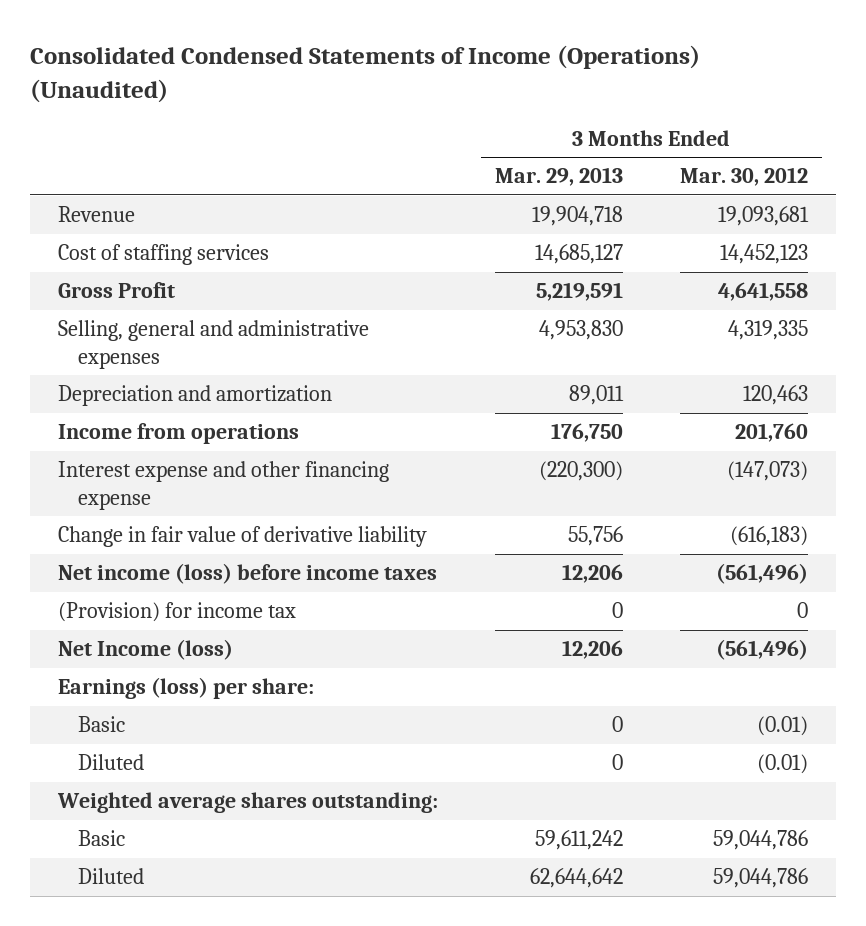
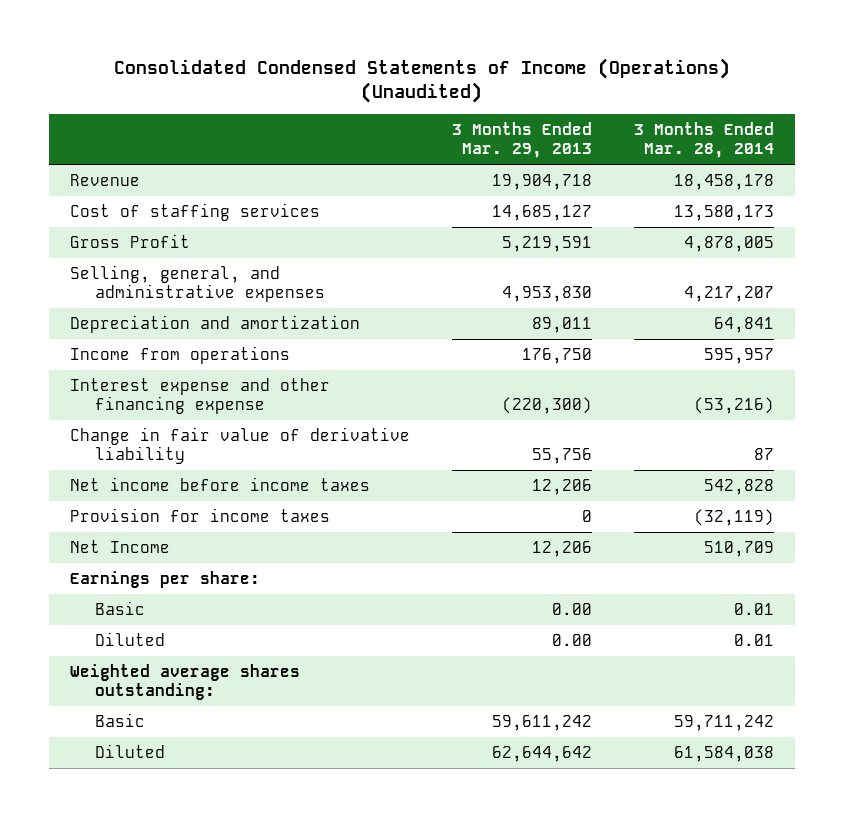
- | 3 Months Ended Mar. 29, 2013 | 3 Months Ended Mar. 30, 2012
+ | 3 Months Ended Mar. 29, 2013 | 3 Months Ended Mar. 28, 2014
- Selling, general and administrative expenses | 4,953,830 | 4,319,335
+ Selling, general, and administrative expenses | 4,953,830 | 4,217,207
- Net income (loss) before income taxes | 12,206 | (561,496)
- (Provision) for income tax | 0 | 0
- Net Income (loss) | 12,206 | (561,496)
- Earnings (loss) per share:
- Basic | 0 | (0.01)
- Diluted | 0 | (0.01)
+ Net income before income taxes | 12,206 | 542,828
+ Provision for income taxes | 0 | (32,119)
+ Net Income | 12,206 | 510,709
+ Earnings per share:
+ Basic | 0.00 | 0.01
+ Diluted | 0.00 | 0.01

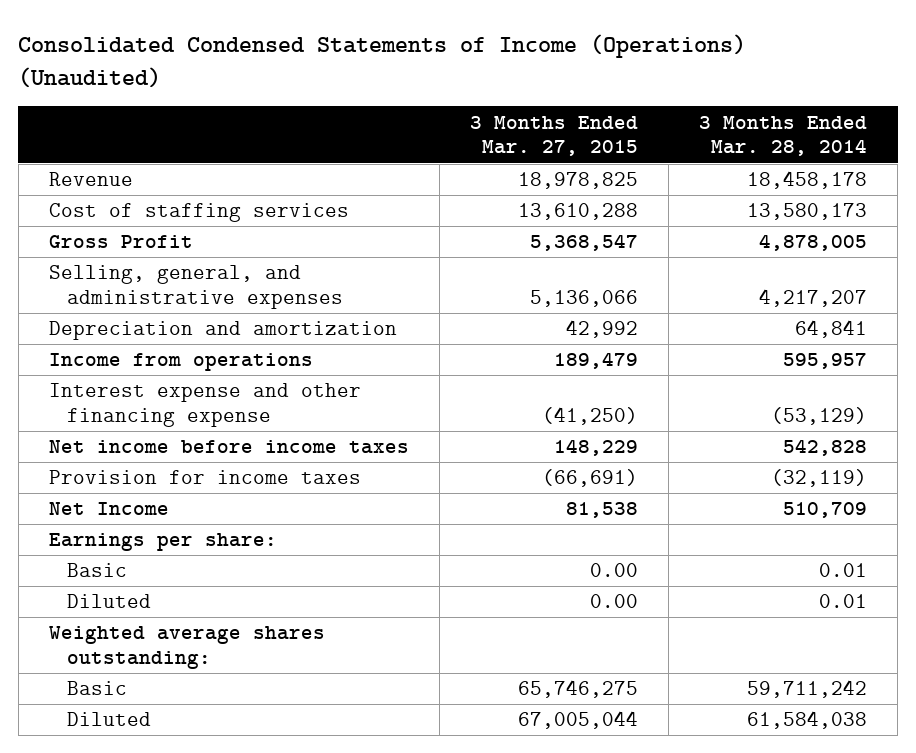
- | 3 Months Ended Mar. 29, 2013 | 3 Months Ended Mar. 28, 2014
+ | 3 Months Ended Mar. 27, 2015 | 3 Months Ended Mar. 28, 2014
- Interest expense and other financing expense | (220,300) | (53,216)
- Change in fair value of derivative liability | 55,756 | 87
+ Interest expense and other financing expense | (41,250) | (53,129)

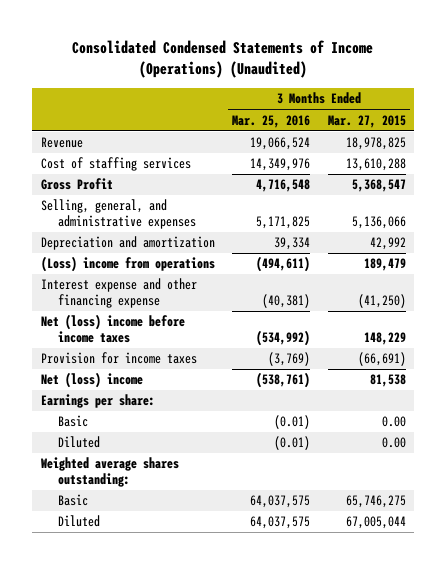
- | 3 Months Ended Mar. 27, 2015 | 3 Months Ended Mar. 28, 2014
+ | 3 Months Ended Mar. 25, 2016 | 3 Months Ended Mar. 27, 2015
- Income from operations | 189,479 | 595,957
+ (Loss) income from operations | (494,611) | 189,479
- Net income before income taxes | 148,229 | 542,828
+ Net (loss) income before income taxes | (534,992) | 148,229
- Net Income | 81,538 | 510,709
+ Net (loss) income | (538,761) | 81,538

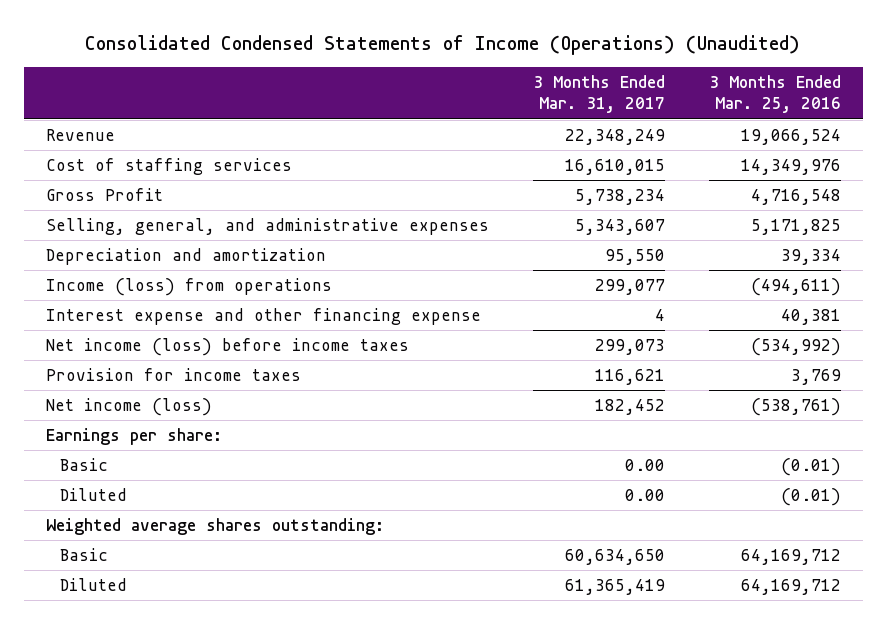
- | 3 Months Ended Mar. 25, 2016 | 3 Months Ended Mar. 27, 2015
+ | 3 Months Ended Mar. 31, 2017 | 3 Months Ended Mar. 25, 2016
- (Loss) income from operations | (494,611) | 189,479
- Interest expense and other financing expense | (40,381) | (41,250)
- Net (loss) income before income taxes | (534,992) | 148,229
- Provision for income taxes | (3,769) | (66,691)
- Net (loss) income | (538,761) | 81,538
+ Income (loss) from operations | 299,077 | (494,611)
+ Interest expense and other financing expense | 4 | 40,381
+ Net income (loss) before income taxes | 299,073 | (534,992)
+ Provision for income taxes | 116,621 | 3,769
+ Net income (loss) | 182,452 | (538,761)
- Basic | 64,037,575 | 65,746,275
- Diluted | 64,037,575 | 67,005,044
+ Basic | 60,634,650 | 64,169,712
+ Diluted | 61,365,419 | 64,169,712

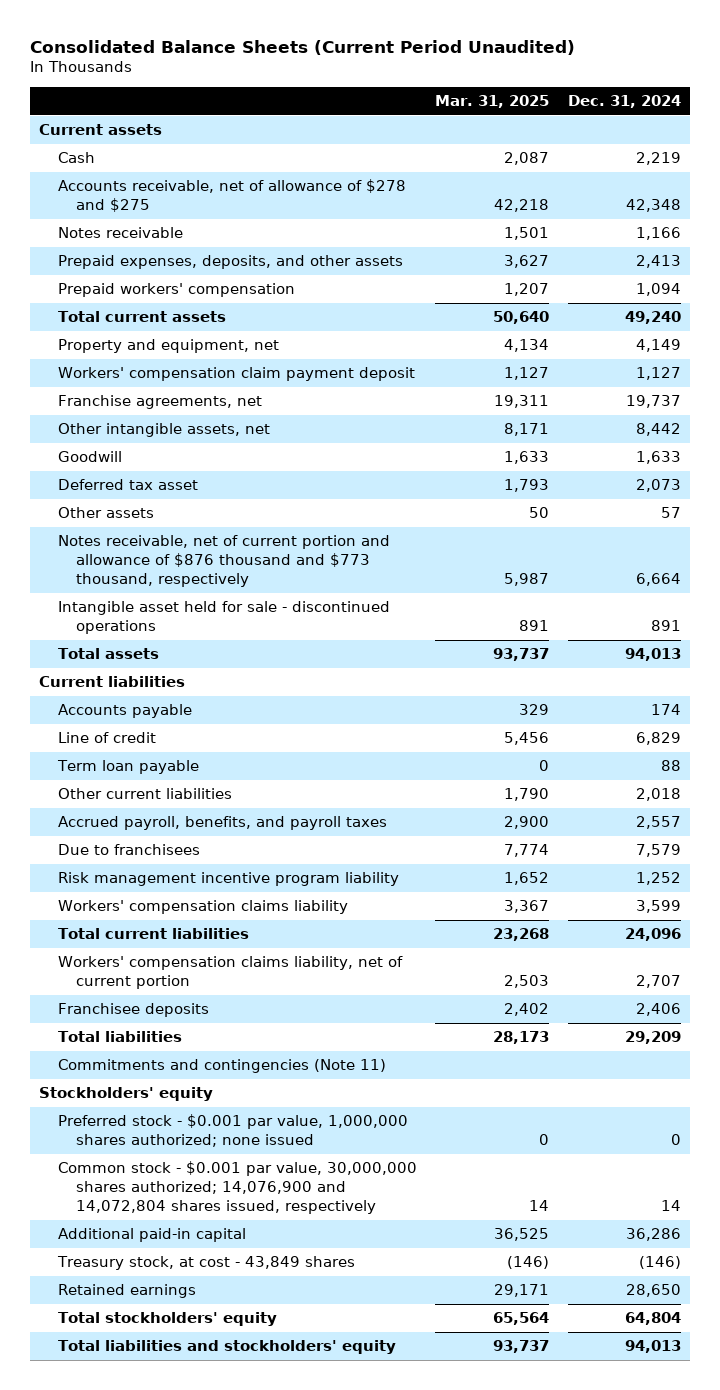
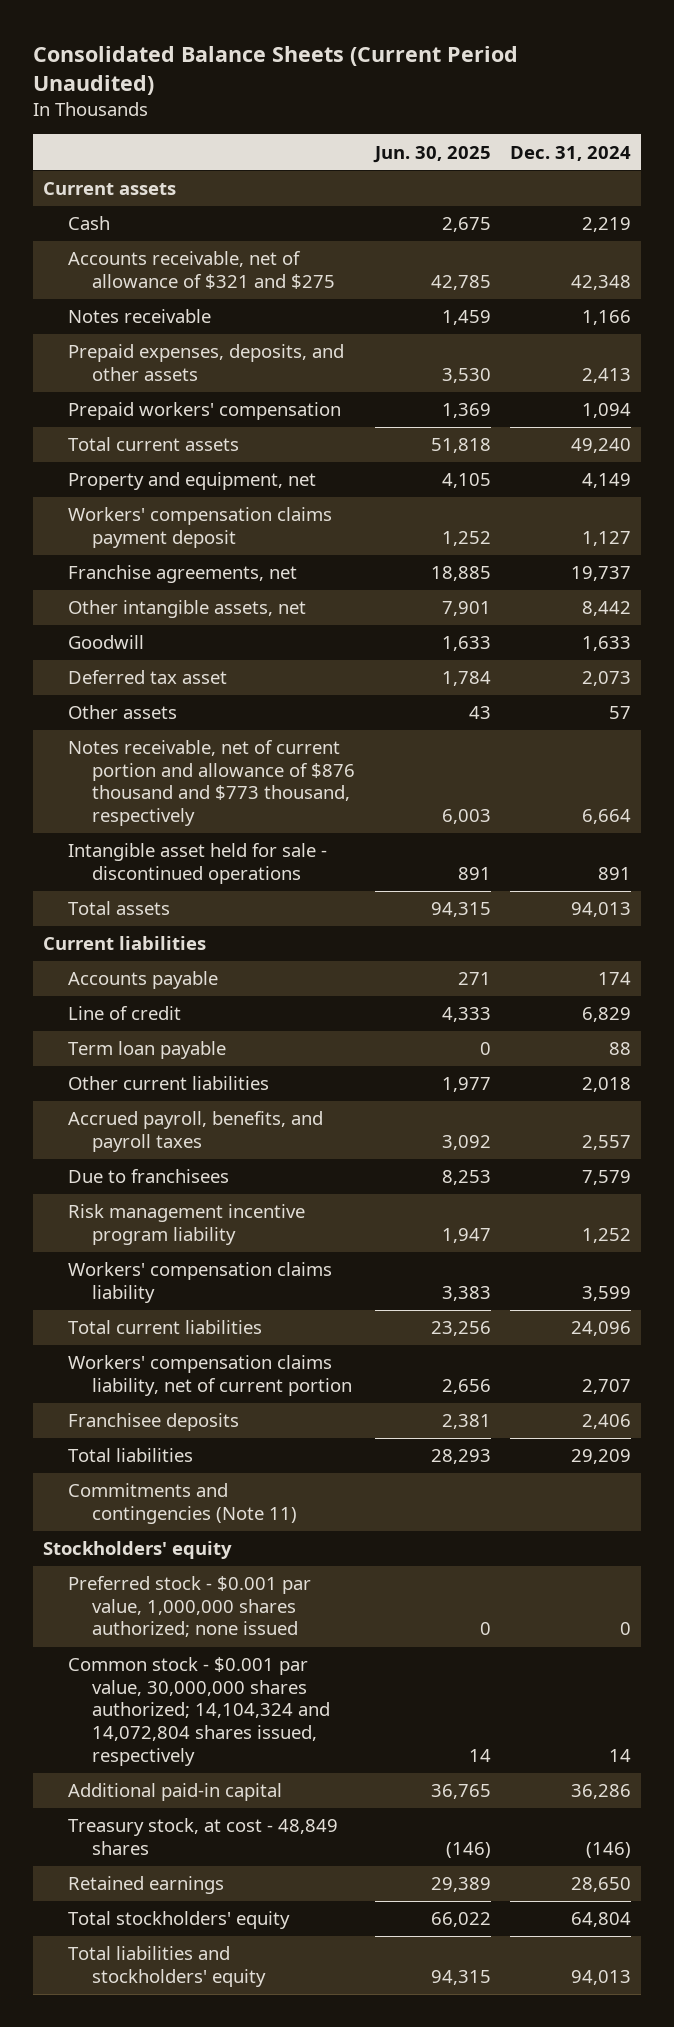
- | Mar. 31, 2025 | Dec. 31, 2024
+ | Jun. 30, 2025 | Dec. 31, 2024
- Accounts receivable, net of allowance of $278 and $275 | 42,218 | 42,348
+ Accounts receivable, net of allowance of $321 and $275 | 42,785 | 42,348
- Workers' compensation claim payment deposit | 1,127 | 1,127
+ Workers' compensation claims payment deposit | 1,252 | 1,127
- Common stock - $0.001 par value, 30,000,000 shares authorized; 14,076,900 and 14,072,804 shares issued, respectively | 14 | 14
+ Common stock - $0.001 par value, 30,000,000 shares authorized; 14,104,324 and 14,072,804 shares issued, respectively | 14 | 14
- Treasury stock, at cost - 43,849 shares | (146) | (146)
+ Treasury stock, at cost - 48,849 shares | (146) | (146)

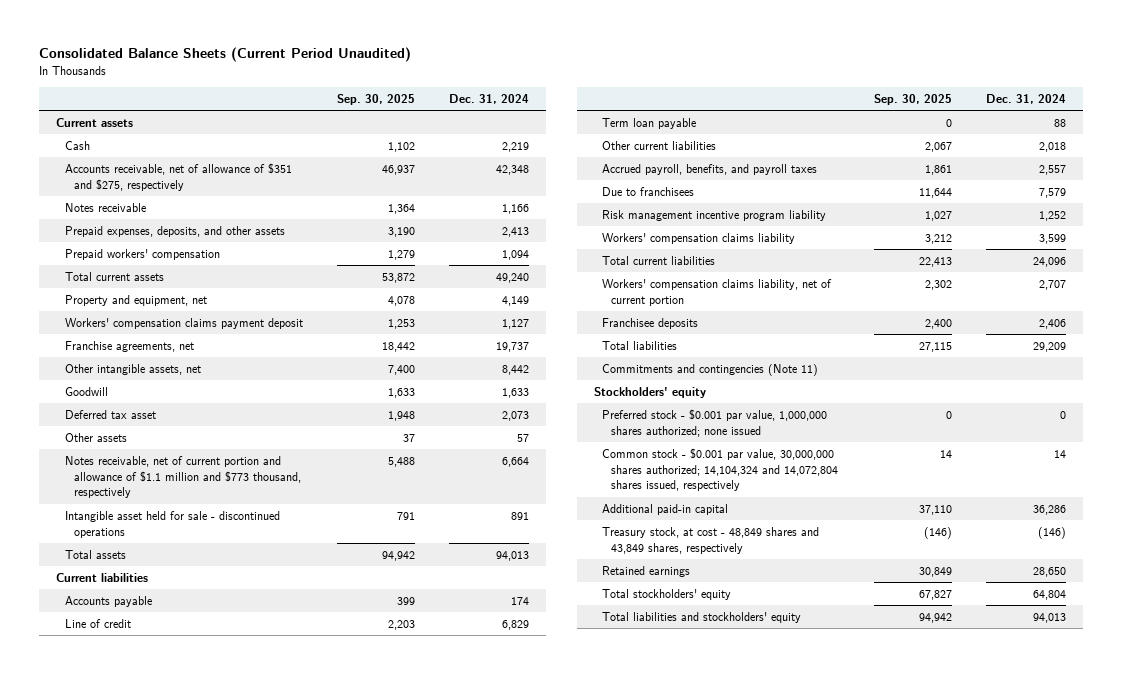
- | Jun. 30, 2025 | Dec. 31, 2024
+ | Sep. 30, 2025 | Dec. 31, 2024
- Accounts receivable, net of allowance of $321 and $275 | 42,785 | 42,348
+ Accounts receivable, net of allowance of $351 and $275, respectively | 46,937 | 42,348
- Notes receivable, net of current portion and allowance of $876 thousand and $773 thousand, respectively | 6,003 | 6,664
+ Notes receivable, net of current portion and allowance of $1.1 million and $773 thousand, respectively | 5,488 | 6,664
- Treasury stock, at cost - 48,849 shares | (146) | (146)
+ Treasury stock, at cost - 48,849 shares and 43,849 shares, respectively | (146) | (146)

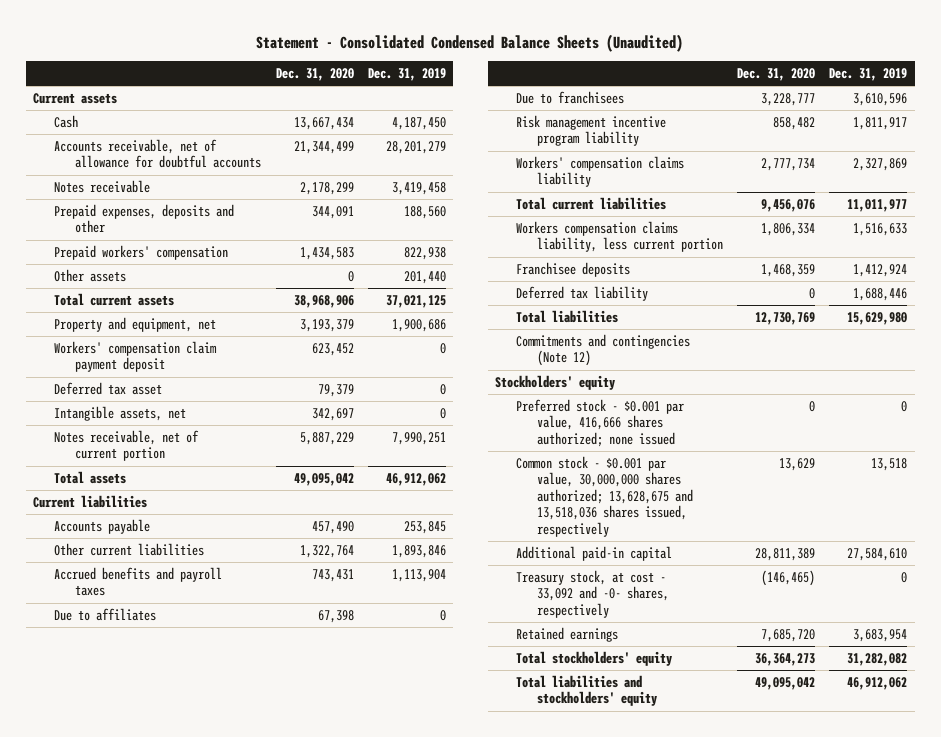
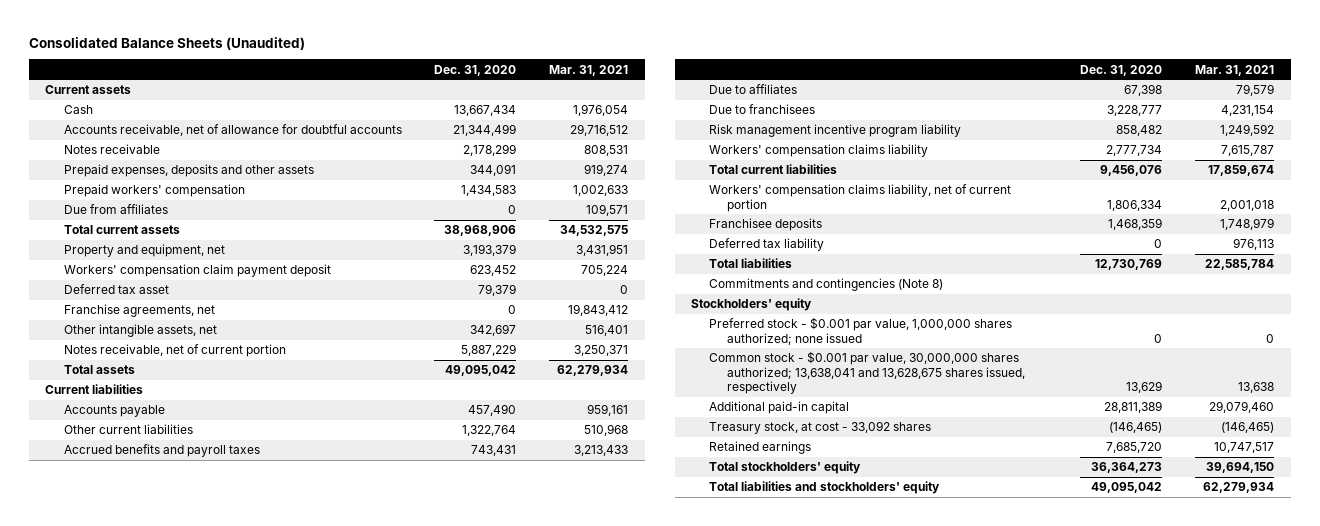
- Statement - Consolidated Condensed Balance Sheets (Unaudited)
+ Consolidated Balance Sheets (Unaudited)
- | Dec. 31, 2020 | Dec. 31, 2019
+ | Dec. 31, 2020 | Mar. 31, 2021
- Prepaid expenses, deposits and other | 344,091 | 188,560
+ Prepaid expenses, deposits and other assets | 344,091 | 919,274
- Other assets | 0 | 201,440
+ Due from affiliates | 0 | 109,571
- Intangible assets, net | 342,697 | 0
+ Franchise agreements, net | 0 | 19,843,412
+ Other intangible assets, net | 342,697 | 516,401
- Workers compensation claims liability, less current portion | 1,806,334 | 1,516,633
+ Workers' compensation claims liability, net of current portion | 1,806,334 | 2,001,018
- Commitments and contingencies (Note 12)
+ Commitments and contingencies (Note 8)
- Preferred stock - $0.001 par value, 416,666 shares authorized; none issued | 0 | 0
- Common stock - $0.001 par value, 30,000,000 shares authorized; 13,628,675 and 13,518,036 shares issued, respectively | 13,629 | 13,518
+ Preferred stock - $0.001 par value, 1,000,000 shares authorized; none issued | 0 | 0
+ Common stock - $0.001 par value, 30,000,000 shares authorized; 13,638,041 and 13,628,675 shares issued, respectively | 13,629 | 13,638
- Treasury stock, at cost - 33,092 and -0- shares, respectively | (146,465) | 0
+ Treasury stock, at cost - 33,092 shares | (146,465) | (146,465)

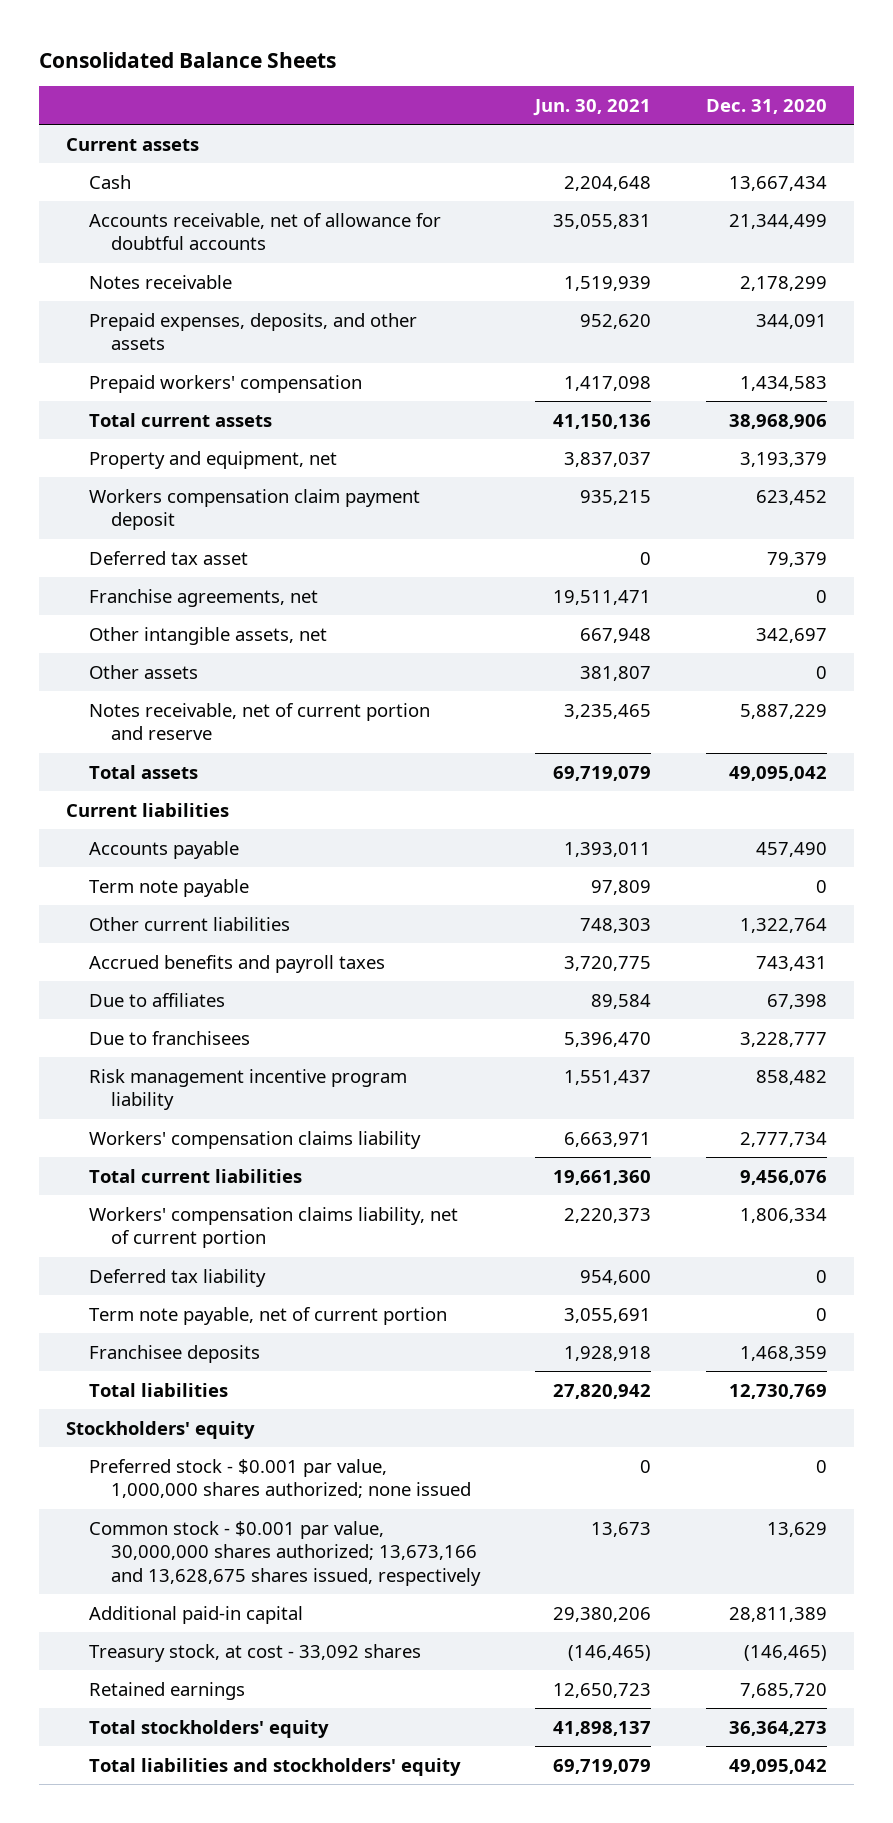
- Consolidated Balance Sheets (Unaudited)
+ Consolidated Balance Sheets
- | Dec. 31, 2020 | Mar. 31, 2021
+ | Jun. 30, 2021 | Dec. 31, 2020
- Prepaid expenses, deposits and other assets | 344,091 | 919,274
+ Prepaid expenses, deposits, and other assets | 952,620 | 344,091
- Due from affiliates | 0 | 109,571
- Workers' compensation claim payment deposit | 623,452 | 705,224
+ Workers compensation claim payment deposit | 935,215 | 623,452
- Notes receivable, net of current portion | 5,887,229 | 3,250,371
+ Other assets | 381,807 | 0
+ Notes receivable, net of current portion and reserve | 3,235,465 | 5,887,229
+ Term note payable | 97,809 | 0
+ Term note payable, net of current portion | 3,055,691 | 0
moved down: Franchisee deposits | 1,928,918 | 1,468,359
- Commitments and contingencies (Note 8)
- Common stock - $0.001 par value, 30,000,000 shares authorized; 13,638,041 and 13,628,675 shares issued, respectively | 13,629 | 13,638
+ Common stock - $0.001 par value, 30,000,000 shares authorized; 13,673,166 and 13,628,675 shares issued, respectively | 13,673 | 13,629

